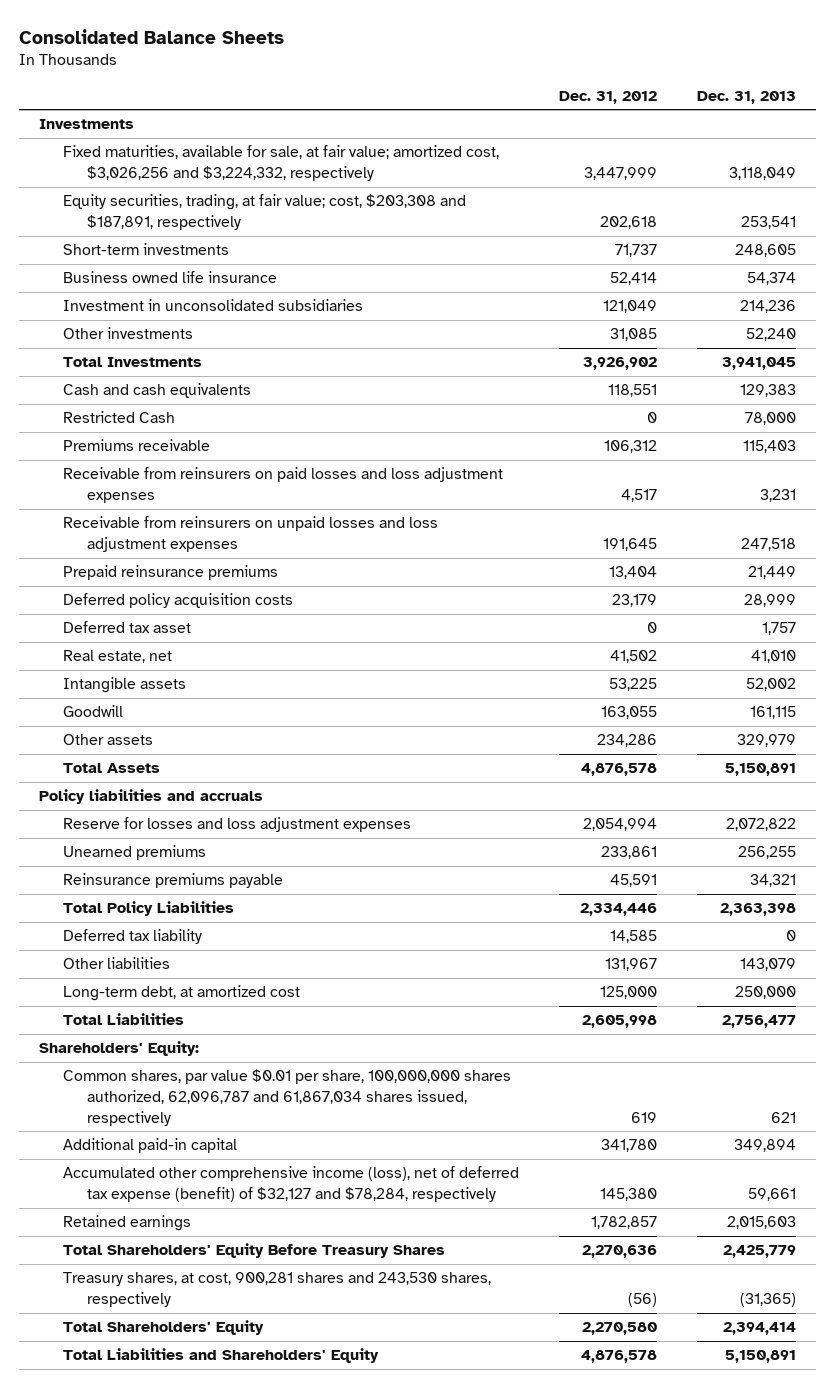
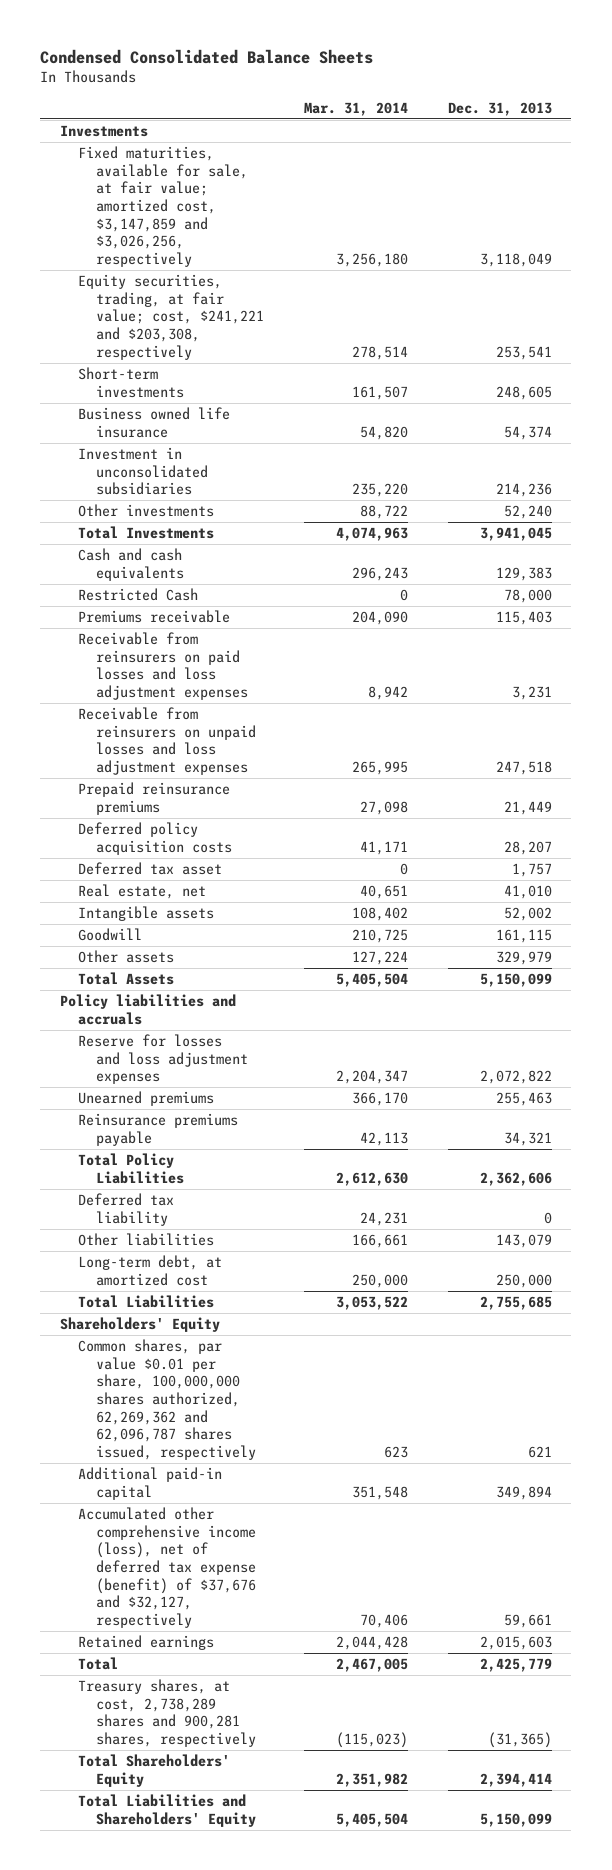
- Consolidated Balance Sheets
+ Condensed Consolidated Balance Sheets
- | Dec. 31, 2012 | Dec. 31, 2013
+ | Mar. 31, 2014 | Dec. 31, 2013
- Fixed maturities, available for sale, at fair value; amortized cost, $3,026,256 and $3,224,332, respectively | 3,447,999 | 3,118,049
- Equity securities, trading, at fair value; cost, $203,308 and $187,891, respectively | 202,618 | 253,541
+ Fixed maturities, available for sale, at fair value; amortized cost, $3,147,859 and $3,026,256, respectively | 3,256,180 | 3,118,049
+ Equity securities, trading, at fair value; cost, $241,221 and $203,308, respectively | 278,514 | 253,541
- Deferred policy acquisition costs | 23,179 | 28,999
+ Deferred policy acquisition costs | 41,171 | 28,207
- Total Assets | 4,876,578 | 5,150,891
+ Total Assets | 5,405,504 | 5,150,099
- Unearned premiums | 233,861 | 256,255
+ Unearned premiums | 366,170 | 255,463
- Total Policy Liabilities | 2,334,446 | 2,363,398
+ Total Policy Liabilities | 2,612,630 | 2,362,606
- Total Liabilities | 2,605,998 | 2,756,477
- Shareholders' Equity:
- Common shares, par value $0.01 per share, 100,000,000 shares authorized, 62,096,787 and 61,867,034 shares issued, respectively | 619 | 621
+ Total Liabilities | 3,053,522 | 2,755,685
+ Shareholders' Equity
+ Common shares, par value $0.01 per share, 100,000,000 shares authorized, 62,269,362 and 62,096,787 shares issued, respectively | 623 | 621
- Accumulated other comprehensive income (loss), net of deferred tax expense (benefit) of $32,127 and $78,284, respectively | 145,380 | 59,661
+ Accumulated other comprehensive income (loss), net of deferred tax expense (benefit) of $37,676 and $32,127, respectively | 70,406 | 59,661
- Total Shareholders' Equity Before Treasury Shares | 2,270,636 | 2,425,779
- Treasury shares, at cost, 900,281 shares and 243,530 shares, respectively | (56) | (31,365)
+ Total | 2,467,005 | 2,425,779
+ Treasury shares, at cost, 2,738,289 shares and 900,281 shares, respectively | (115,023) | (31,365)
- Total Liabilities and Shareholders' Equity | 4,876,578 | 5,150,891
+ Total Liabilities and Shareholders' Equity | 5,405,504 | 5,150,099

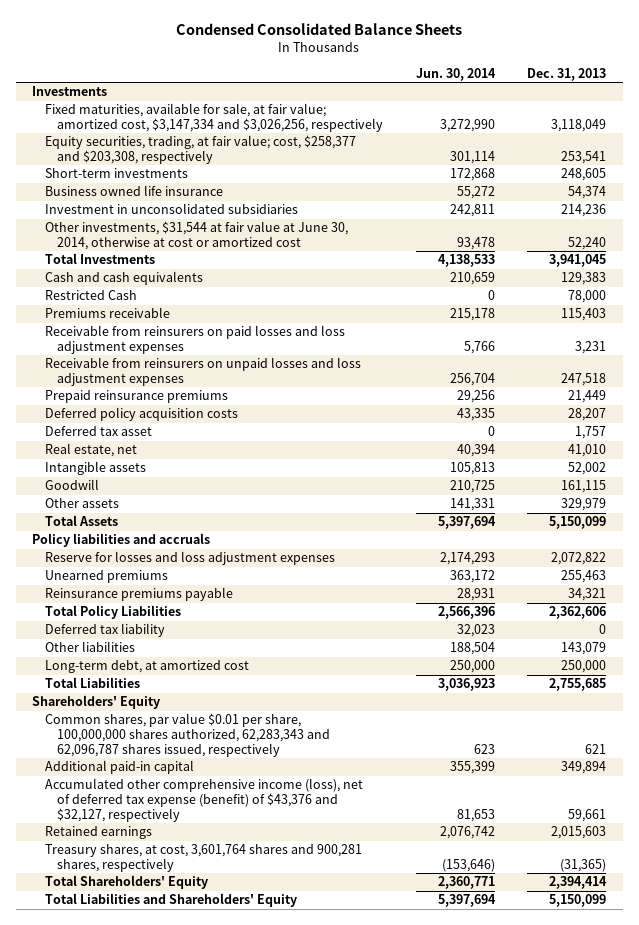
- | Mar. 31, 2014 | Dec. 31, 2013
+ | Jun. 30, 2014 | Dec. 31, 2013
- Fixed maturities, available for sale, at fair value; amortized cost, $3,147,859 and $3,026,256, respectively | 3,256,180 | 3,118,049
- Equity securities, trading, at fair value; cost, $241,221 and $203,308, respectively | 278,514 | 253,541
+ Fixed maturities, available for sale, at fair value; amortized cost, $3,147,334 and $3,026,256, respectively | 3,272,990 | 3,118,049
+ Equity securities, trading, at fair value; cost, $258,377 and $203,308, respectively | 301,114 | 253,541
- Other investments | 88,722 | 52,240
+ Other investments, $31,544 at fair value at June 30, 2014, otherwise at cost or amortized cost | 93,478 | 52,240
- Common shares, par value $0.01 per share, 100,000,000 shares authorized, 62,269,362 and 62,096,787 shares issued, respectively | 623 | 621
+ Common shares, par value $0.01 per share, 100,000,000 shares authorized, 62,283,343 and 62,096,787 shares issued, respectively | 623 | 621
- Accumulated other comprehensive income (loss), net of deferred tax expense (benefit) of $37,676 and $32,127, respectively | 70,406 | 59,661
+ Accumulated other comprehensive income (loss), net of deferred tax expense (benefit) of $43,376 and $32,127, respectively | 81,653 | 59,661
- Total | 2,467,005 | 2,425,779
- Treasury shares, at cost, 2,738,289 shares and 900,281 shares, respectively | (115,023) | (31,365)
+ Treasury shares, at cost, 3,601,764 shares and 900,281 shares, respectively | (153,646) | (31,365)

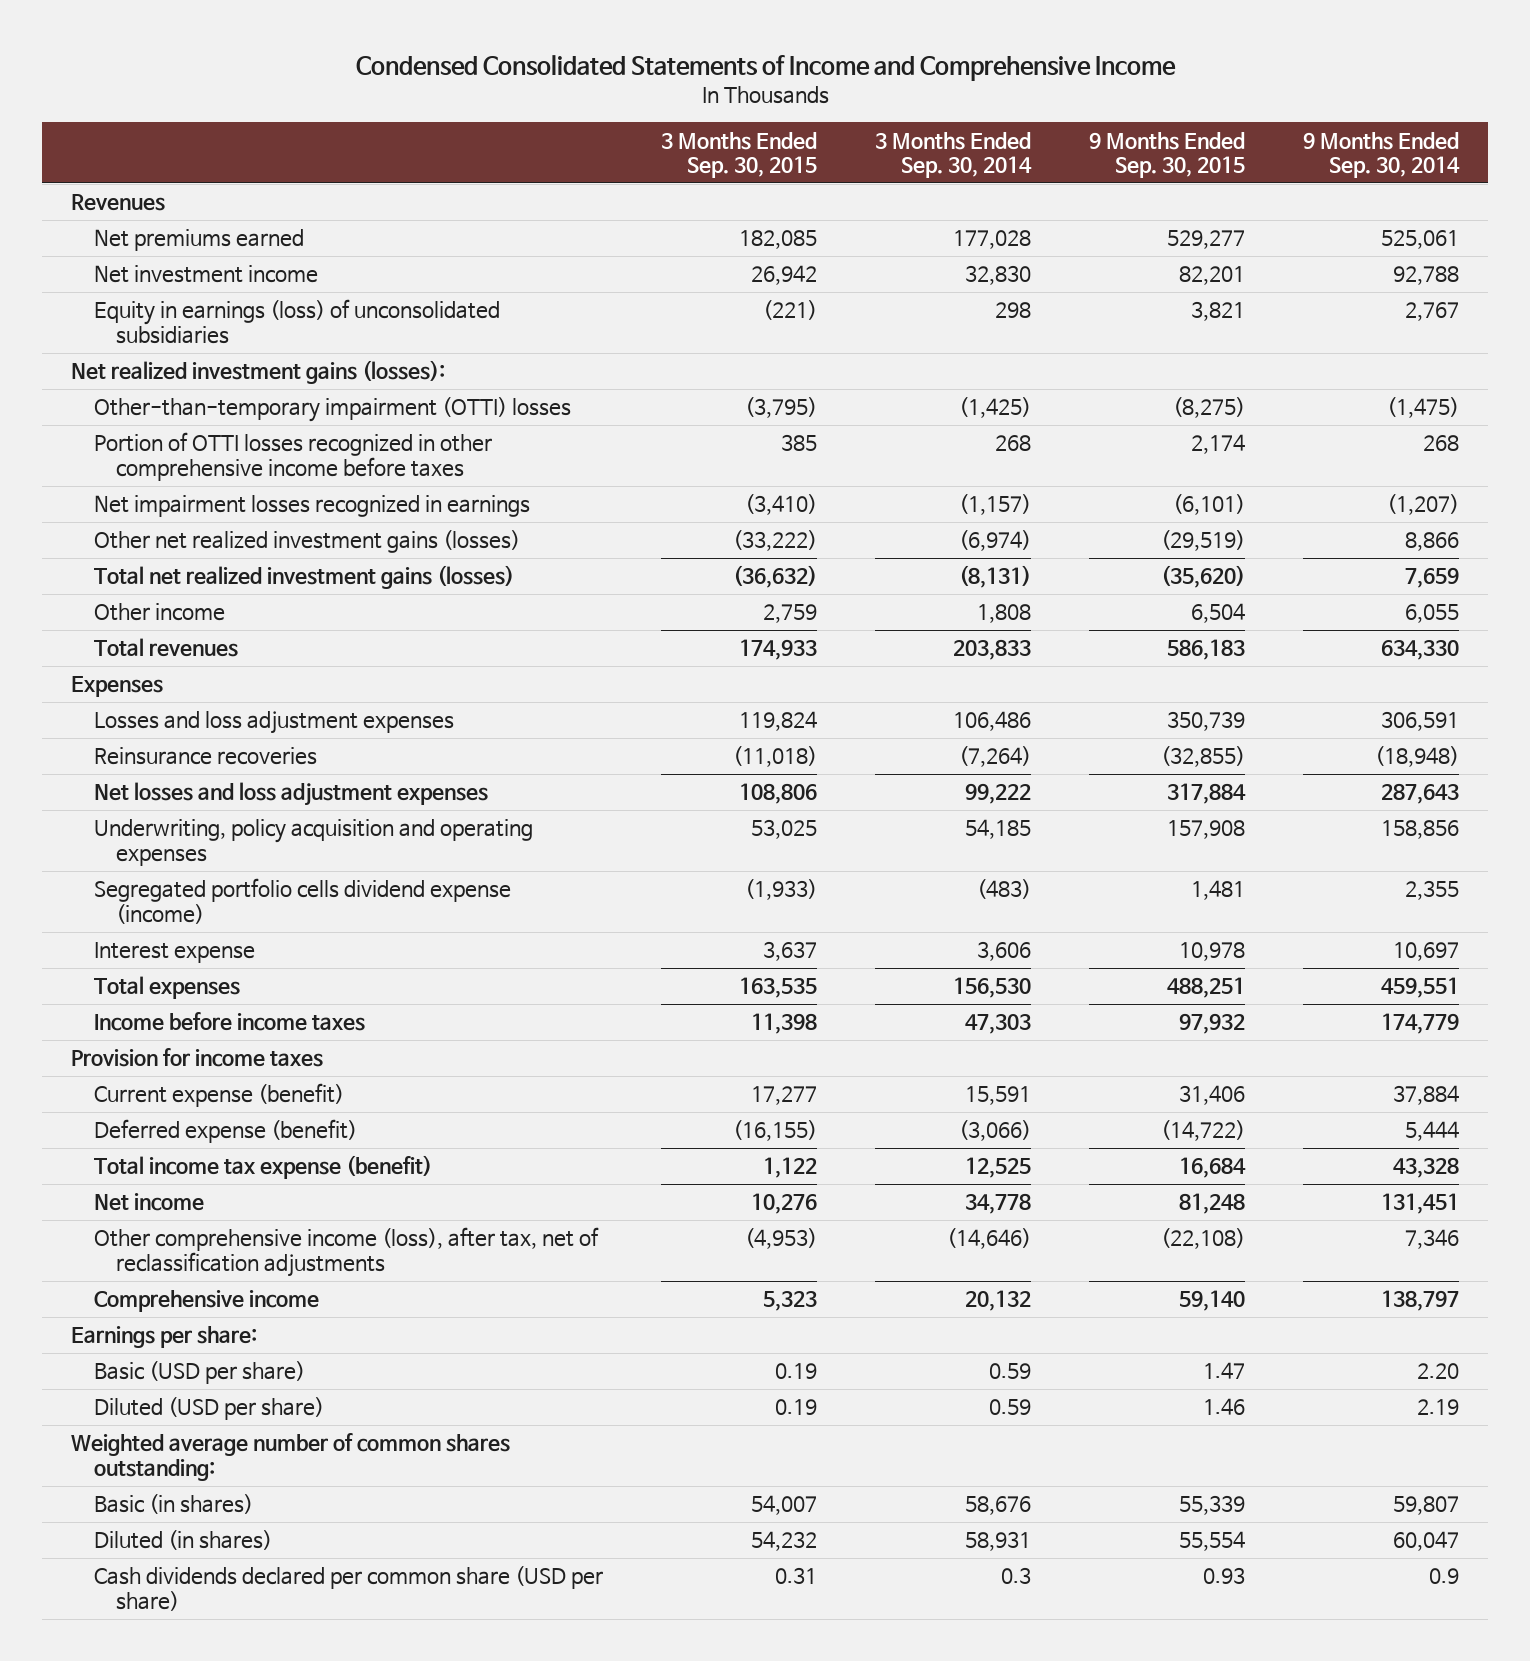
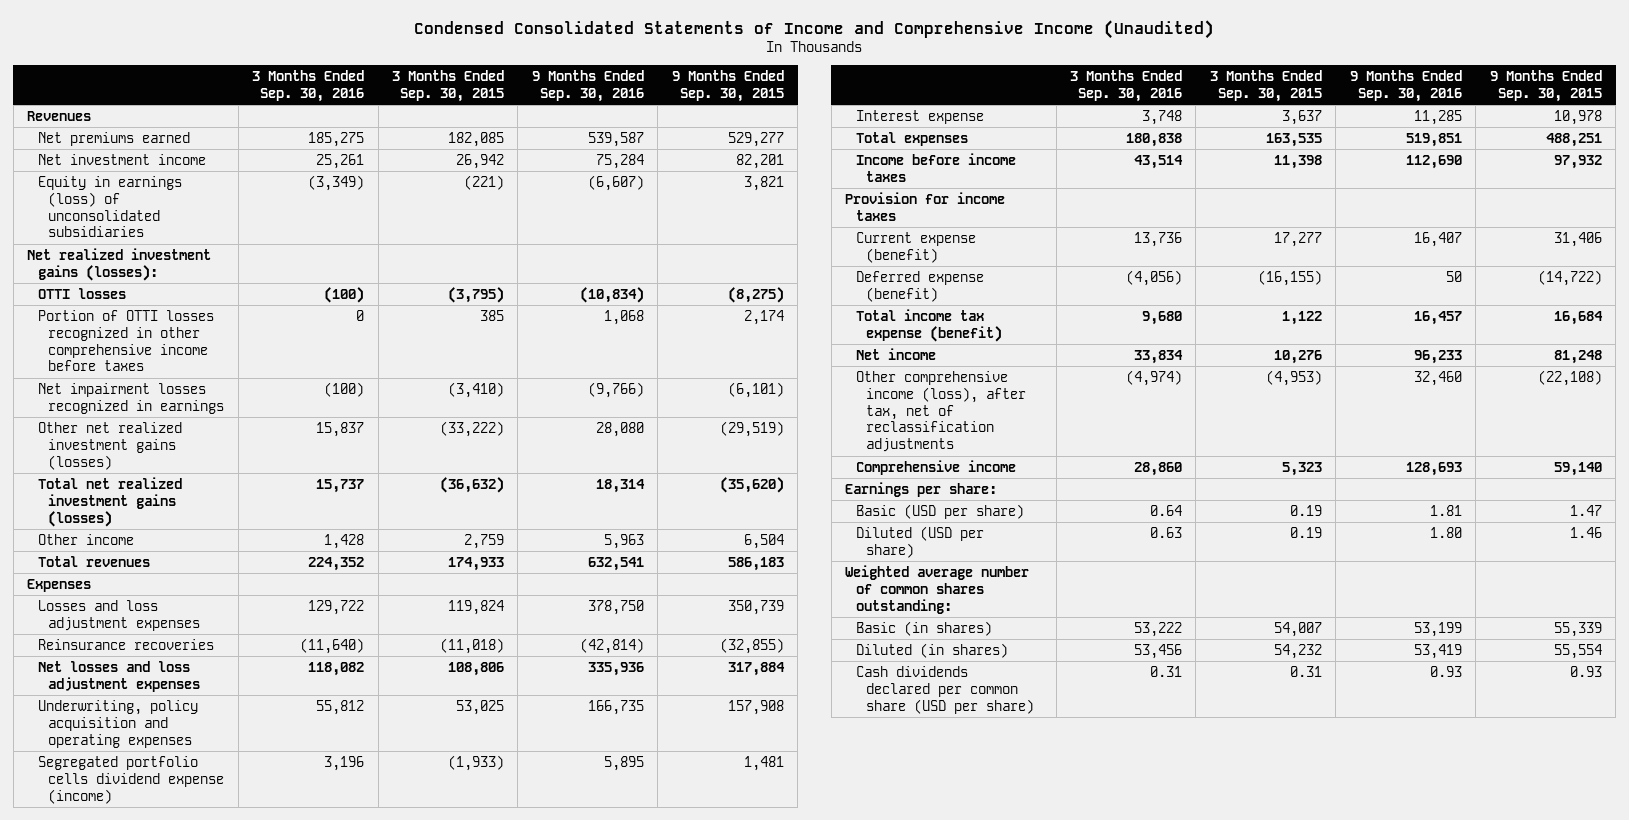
- Condensed Consolidated Statements of Income and Comprehensive Income
+ Condensed Consolidated Statements of Income and Comprehensive Income (Unaudited)
- | 3 Months Ended Sep. 30, 2015 | 3 Months Ended Sep. 30, 2014 | 9 Months Ended Sep. 30, 2015 | 9 Months Ended Sep. 30, 2014
+ | 3 Months Ended Sep. 30, 2016 | 3 Months Ended Sep. 30, 2015 | 9 Months Ended Sep. 30, 2016 | 9 Months Ended Sep. 30, 2015
- Other-than-temporary impairment (OTTI) losses | (3,795) | (1,425) | (8,275) | (1,475)
+ OTTI losses | (100) | (3,795) | (10,834) | (8,275)

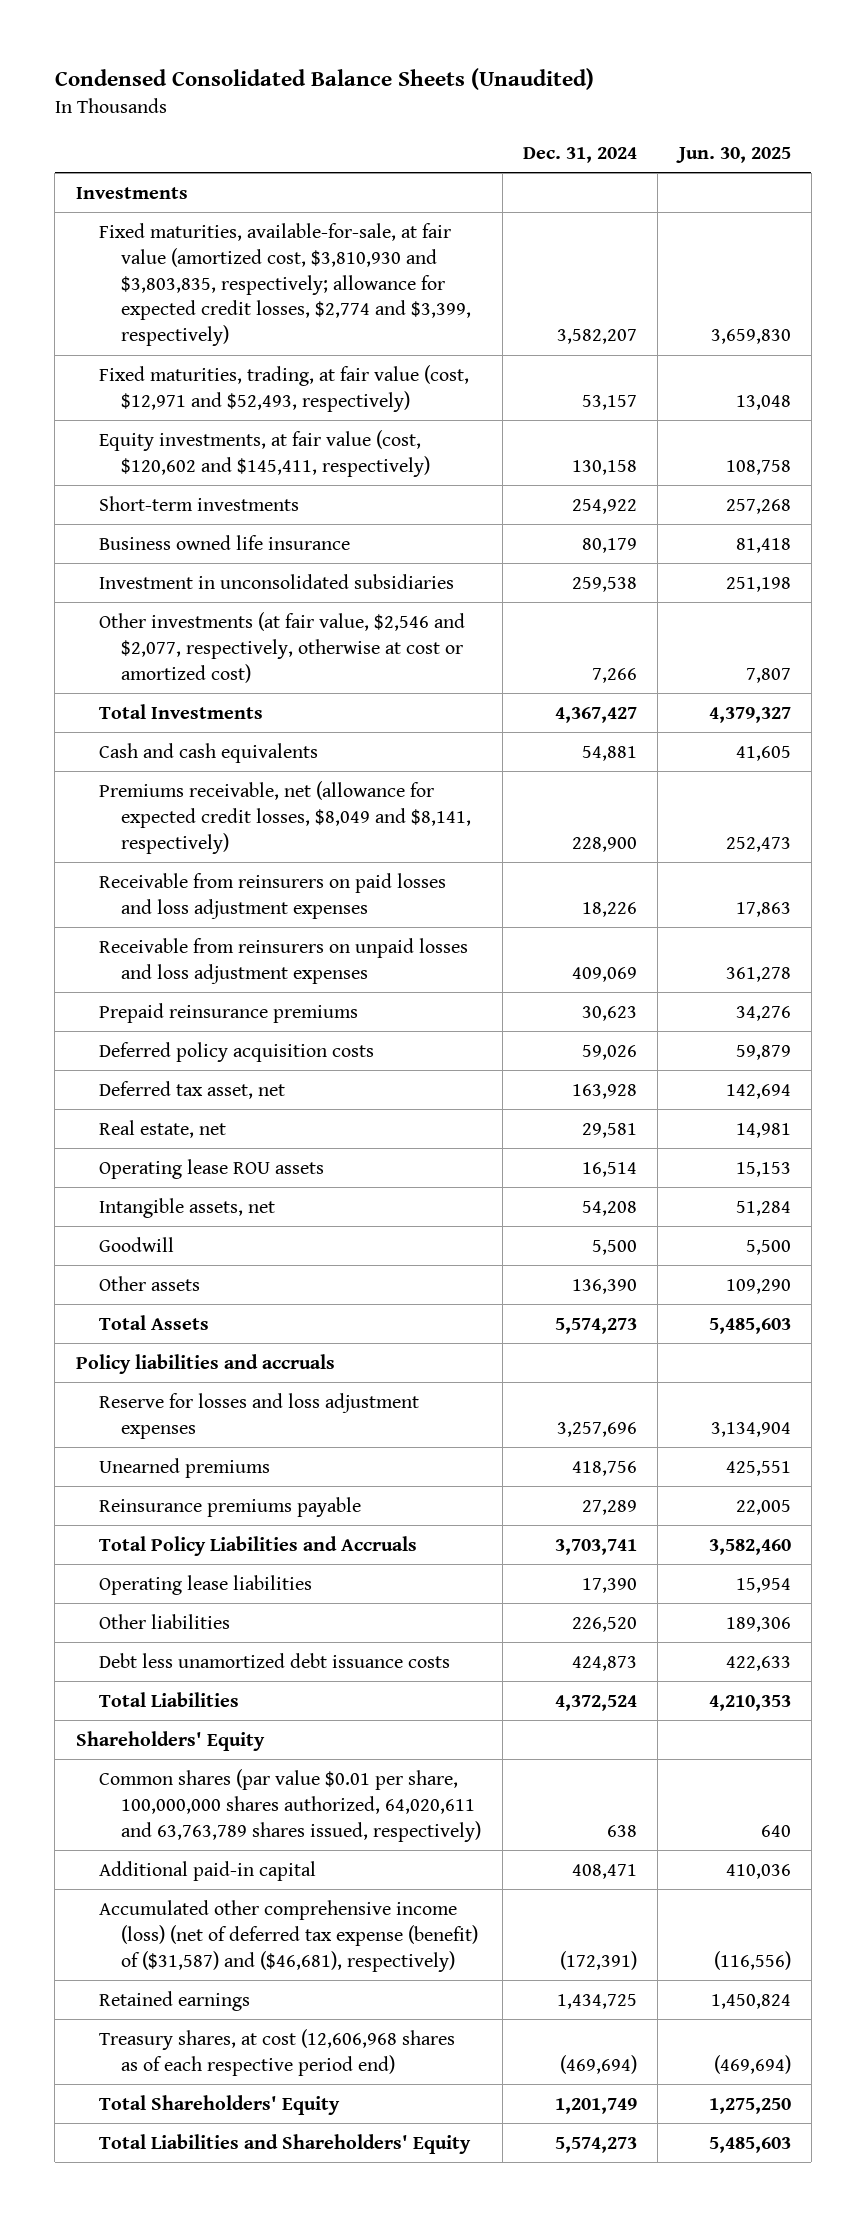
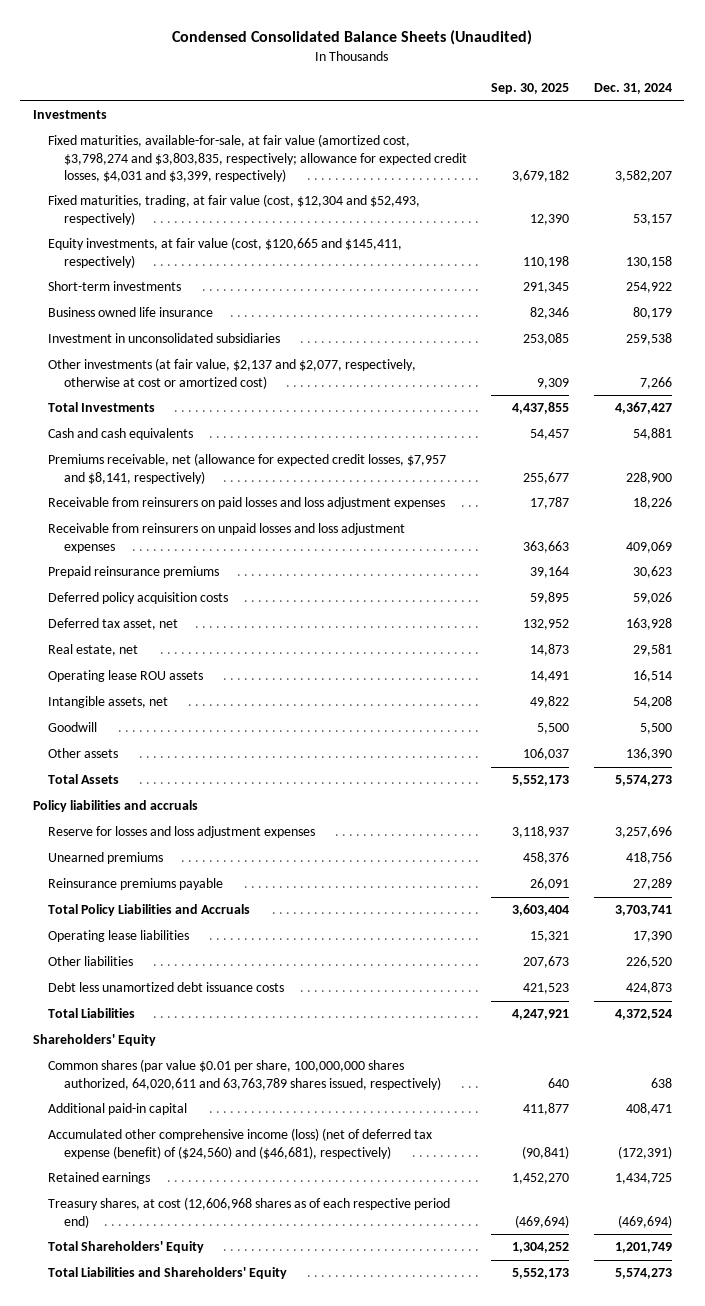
- | Dec. 31, 2024 | Jun. 30, 2025
+ | Sep. 30, 2025 | Dec. 31, 2024
- Fixed maturities, available-for-sale, at fair value (amortized cost, $3,810,930 and $3,803,835, respectively; allowance for expected credit losses, $2,774 and $3,399, respectively) | 3,582,207 | 3,659,830
- Fixed maturities, trading, at fair value (cost, $12,971 and $52,493, respectively) | 53,157 | 13,048
- Equity investments, at fair value (cost, $120,602 and $145,411, respectively) | 130,158 | 108,758
+ Fixed maturities, available-for-sale, at fair value (amortized cost, $3,798,274 and $3,803,835, respectively; allowance for expected credit losses, $4,031 and $3,399, respectively) | 3,679,182 | 3,582,207
+ Fixed maturities, trading, at fair value (cost, $12,304 and $52,493, respectively) | 12,390 | 53,157
+ Equity investments, at fair value (cost, $120,665 and $145,411, respectively) | 110,198 | 130,158
- Other investments (at fair value, $2,546 and $2,077, respectively, otherwise at cost or amortized cost) | 7,266 | 7,807
+ Other investments (at fair value, $2,137 and $2,077, respectively, otherwise at cost or amortized cost) | 9,309 | 7,266
- Premiums receivable, net (allowance for expected credit losses, $8,049 and $8,141, respectively) | 228,900 | 252,473
+ Premiums receivable, net (allowance for expected credit losses, $7,957 and $8,141, respectively) | 255,677 | 228,900
- Accumulated other comprehensive income (loss) (net of deferred tax expense (benefit) of ($31,587) and ($46,681), respectively) | (172,391) | (116,556)
+ Accumulated other comprehensive income (loss) (net of deferred tax expense (benefit) of ($24,560) and ($46,681), respectively) | (90,841) | (172,391)

